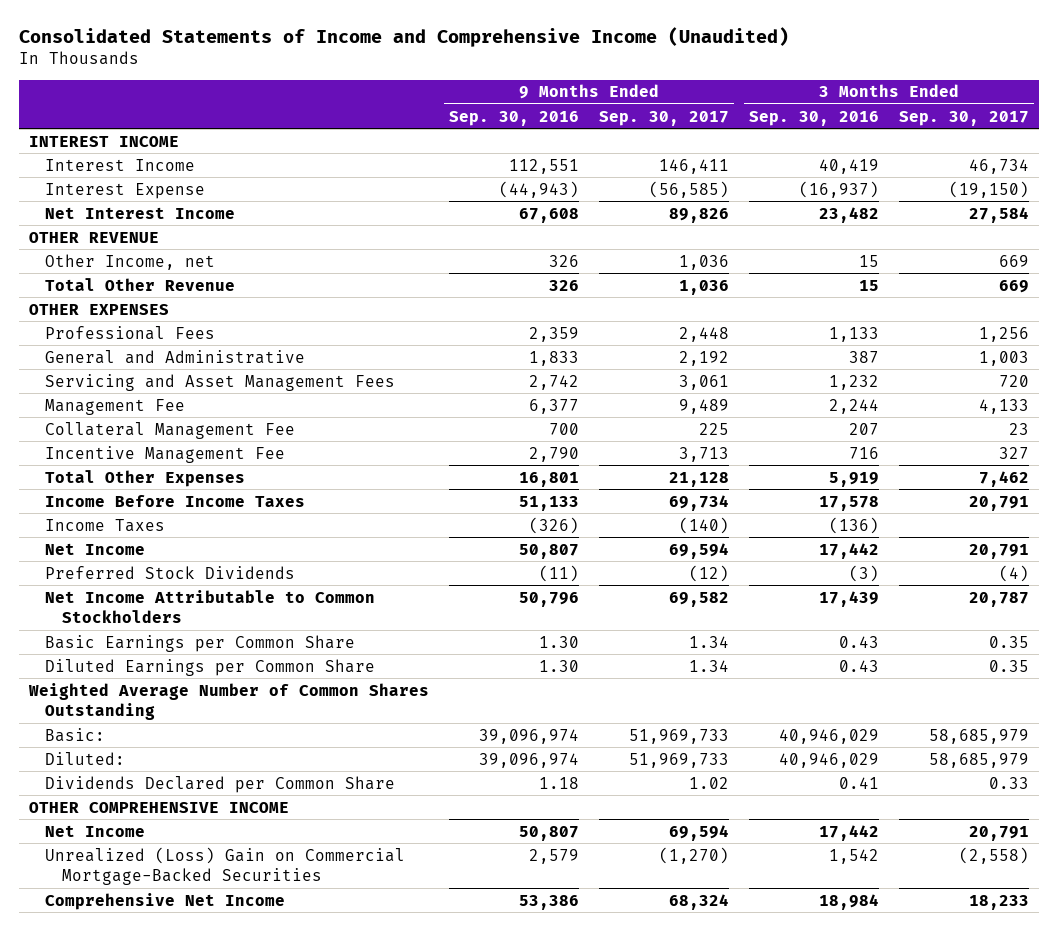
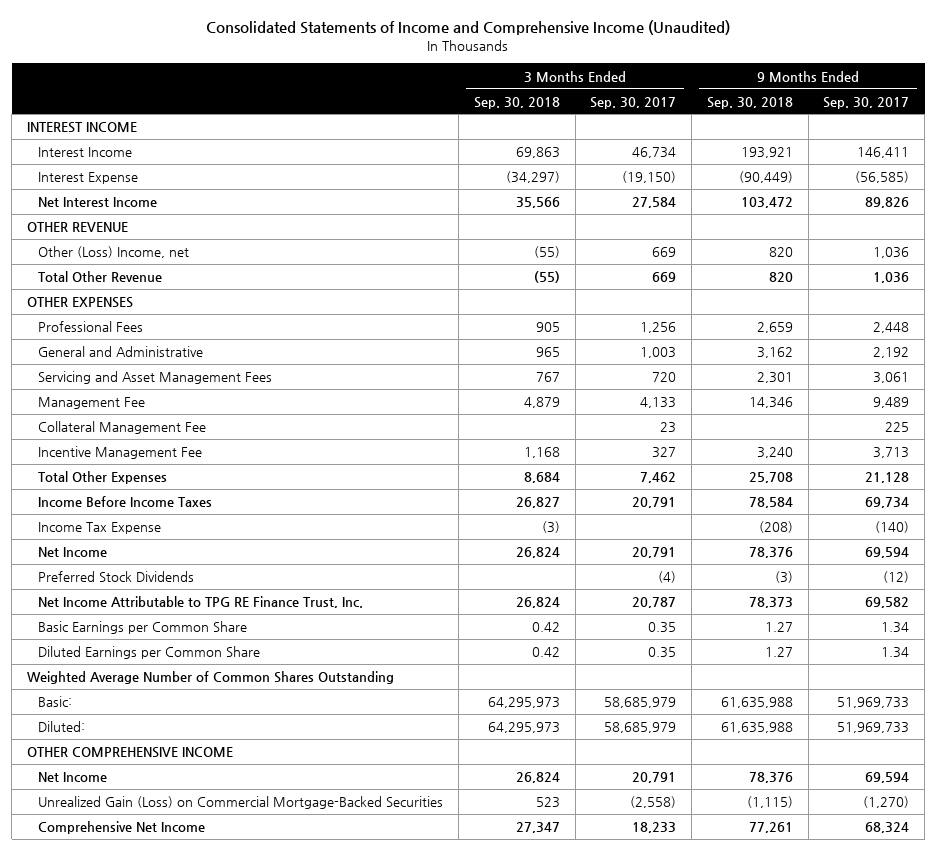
- | 9 Months Ended Sep. 30, 2016 | 9 Months Ended Sep. 30, 2017 | 3 Months Ended Sep. 30, 2016 | 3 Months Ended Sep. 30, 2017
+ | 3 Months Ended Sep. 30, 2018 | 3 Months Ended Sep. 30, 2017 | 9 Months Ended Sep. 30, 2018 | 9 Months Ended Sep. 30, 2017
- Other Income, net | 326 | 1,036 | 15 | 669
+ Other (Loss) Income, net | (55) | 669 | 820 | 1,036
- Income Taxes | (326) | (140) | (136) |
+ Income Tax Expense | (3) | | (208) | (140)
- Net Income Attributable to Common Stockholders | 50,796 | 69,582 | 17,439 | 20,787
+ Net Income Attributable to TPG RE Finance Trust, Inc. | 26,824 | 20,787 | 78,373 | 69,582
- Dividends Declared per Common Share | 1.18 | 1.02 | 0.41 | 0.33
- Unrealized (Loss) Gain on Commercial Mortgage-Backed Securities | 2,579 | (1,270) | 1,542 | (2,558)
+ Unrealized Gain (Loss) on Commercial Mortgage-Backed Securities | 523 | (2,558) | (1,115) | (1,270)

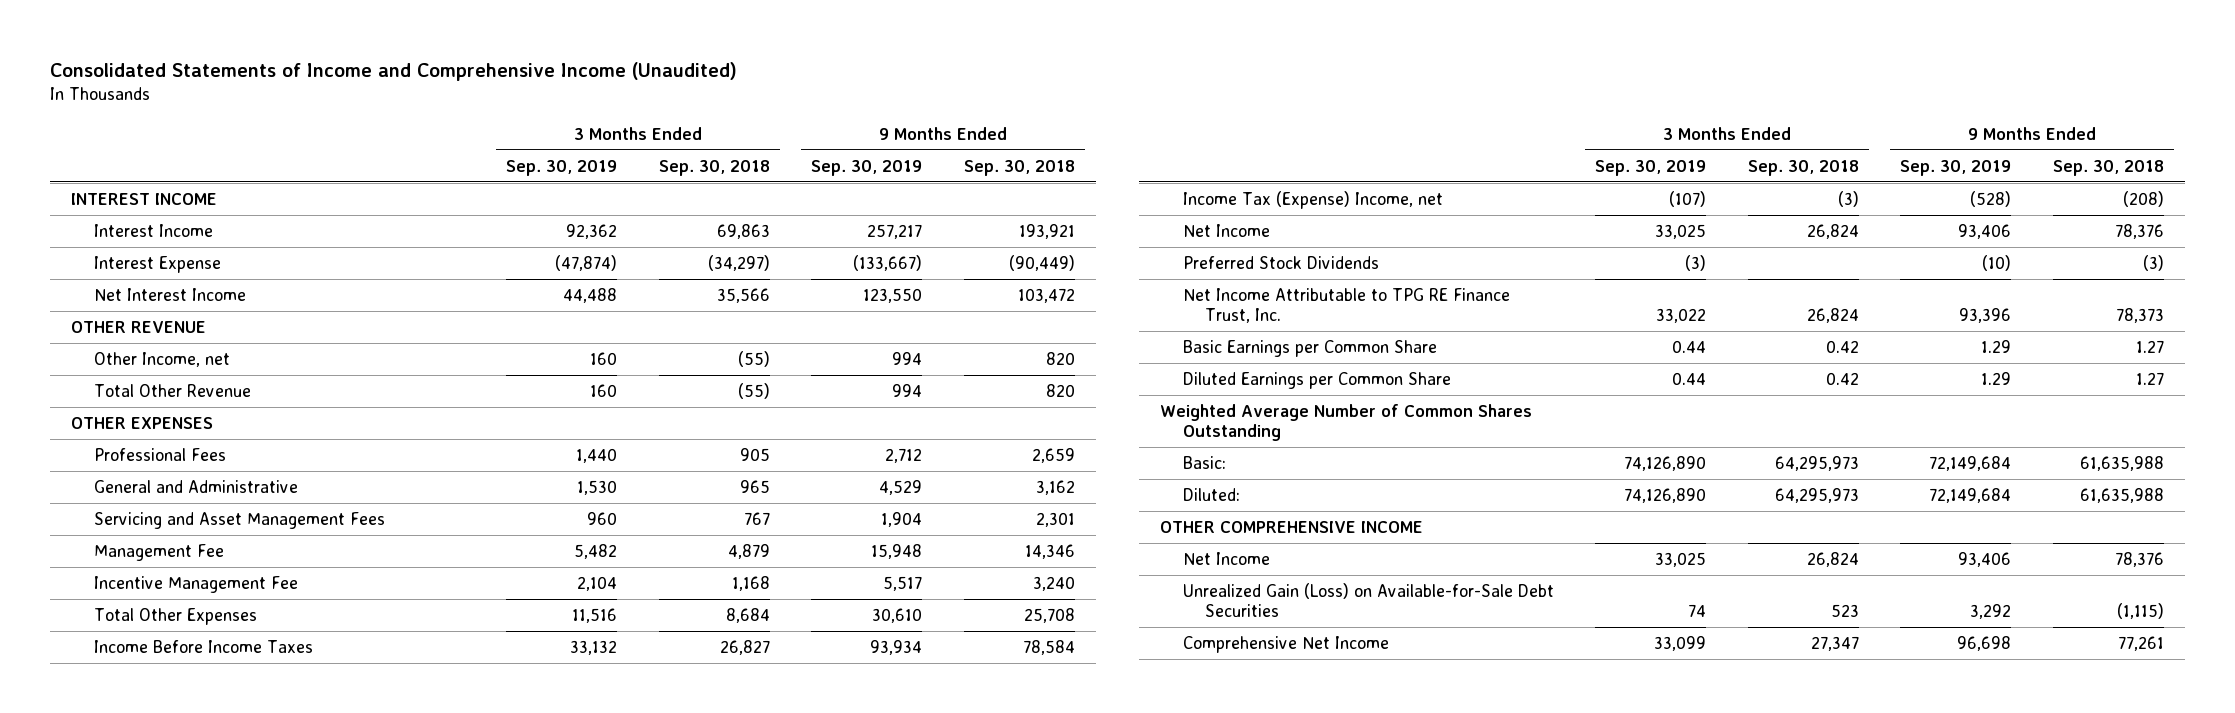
- | 3 Months Ended Sep. 30, 2018 | 3 Months Ended Sep. 30, 2017 | 9 Months Ended Sep. 30, 2018 | 9 Months Ended Sep. 30, 2017
+ | 3 Months Ended Sep. 30, 2019 | 3 Months Ended Sep. 30, 2018 | 9 Months Ended Sep. 30, 2019 | 9 Months Ended Sep. 30, 2018
- Other (Loss) Income, net | (55) | 669 | 820 | 1,036
+ Other Income, net | 160 | (55) | 994 | 820
- Collateral Management Fee | | 23 | | 225
- Income Tax Expense | (3) | | (208) | (140)
+ Income Tax (Expense) Income, net | (107) | (3) | (528) | (208)
- Unrealized Gain (Loss) on Commercial Mortgage-Backed Securities | 523 | (2,558) | (1,115) | (1,270)
+ Unrealized Gain (Loss) on Available-for-Sale Debt Securities | 74 | 523 | 3,292 | (1,115)

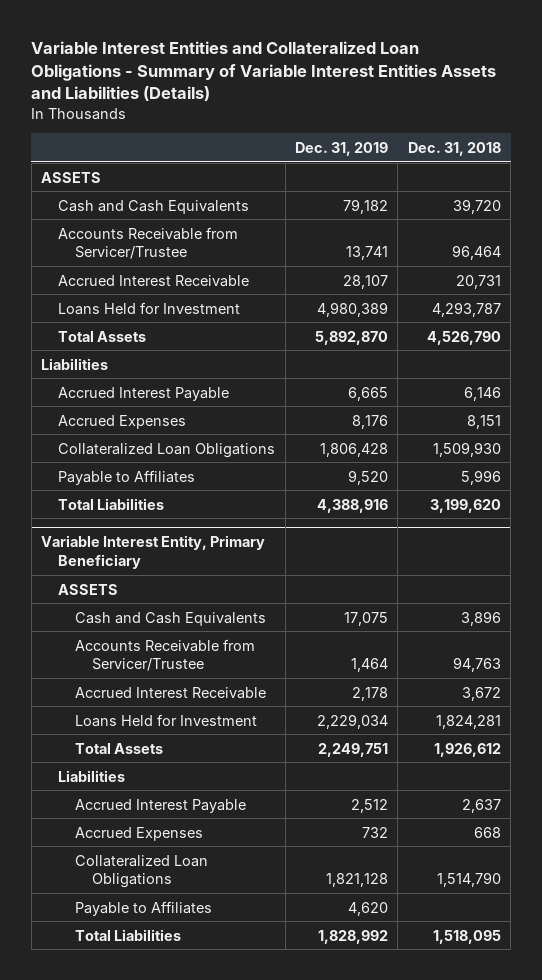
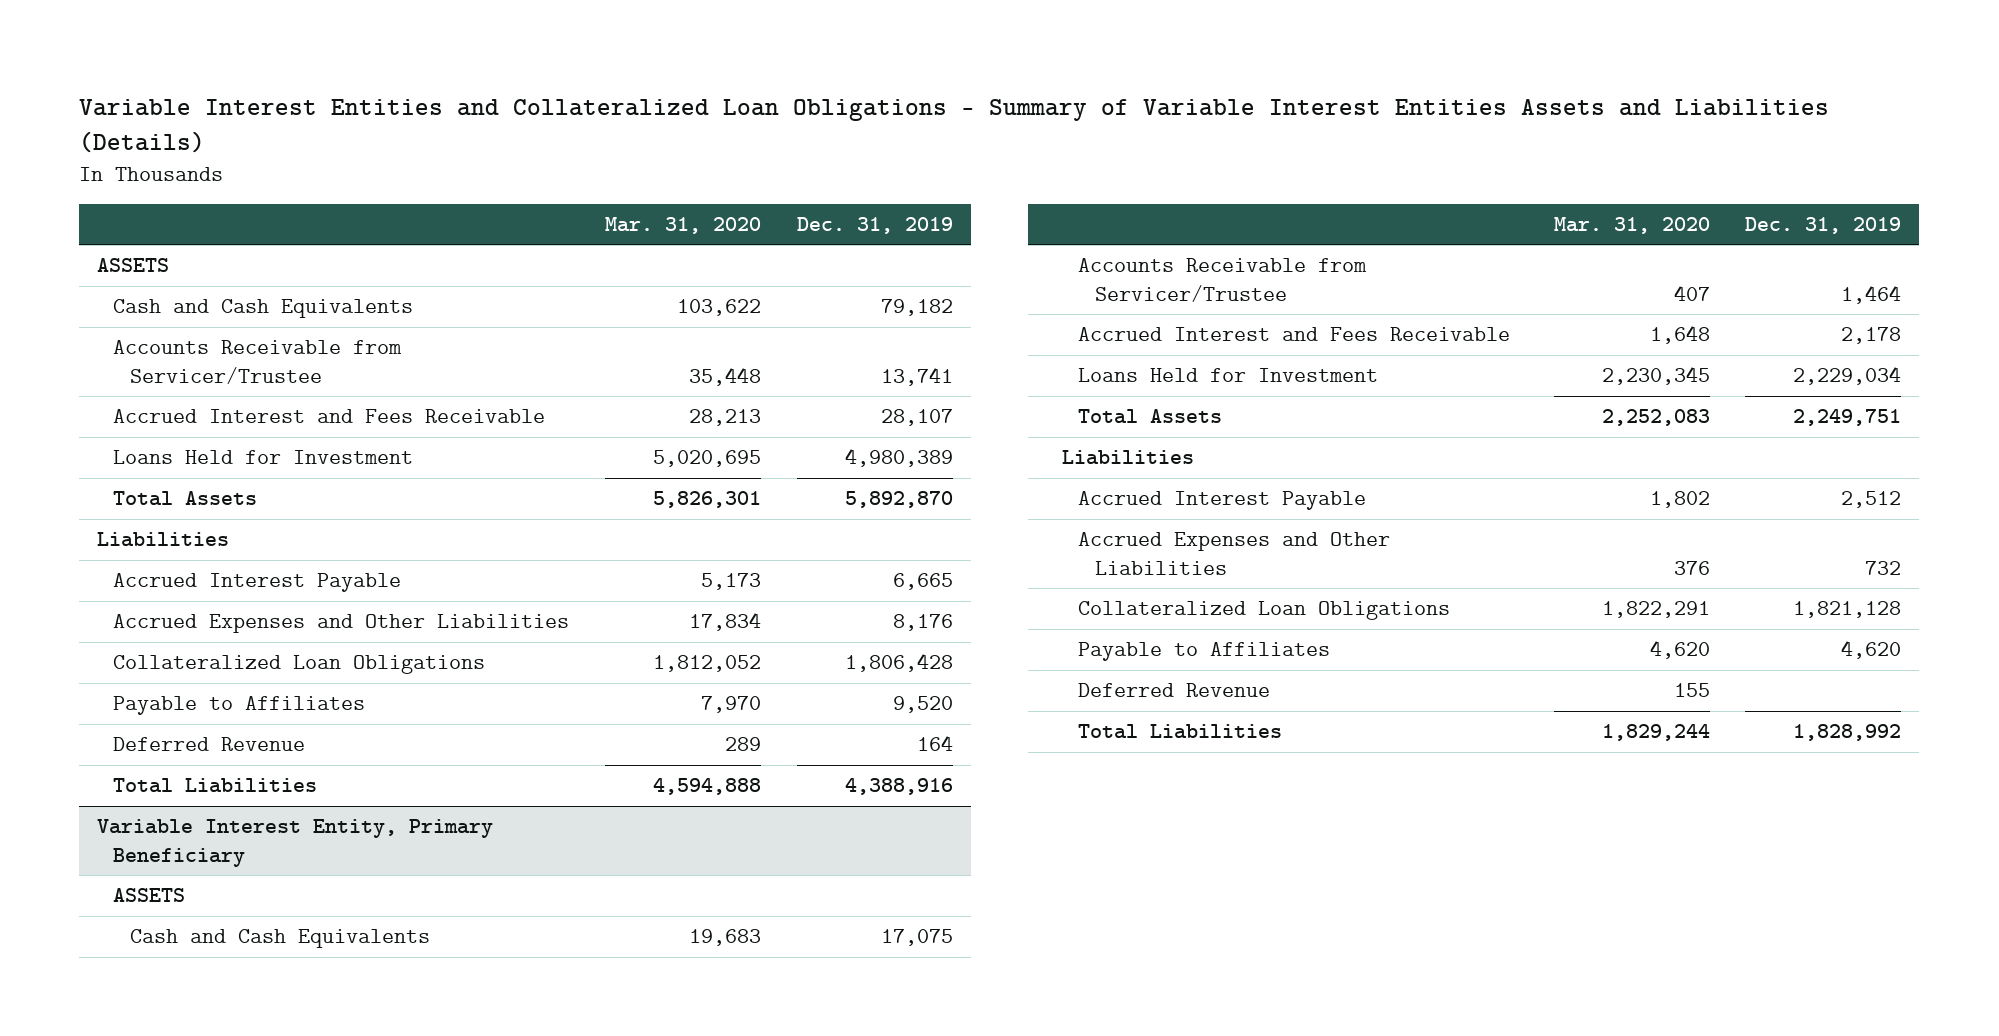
- | Dec. 31, 2019 | Dec. 31, 2018
+ | Mar. 31, 2020 | Dec. 31, 2019
- Accrued Interest Receivable | 28,107 | 20,731
+ Accrued Interest and Fees Receivable | 28,213 | 28,107
- Accrued Expenses | 8,176 | 8,151
+ Accrued Expenses and Other Liabilities | 17,834 | 8,176
+ Deferred Revenue | 289 | 164
@ Variable Interest Entity, Primary Beneficiary
- Accrued Interest Receivable | 2,178 | 3,672
+ Accrued Interest and Fees Receivable | 1,648 | 2,178
- Accrued Expenses | 732 | 668
+ Accrued Expenses and Other Liabilities | 376 | 732
+ Deferred Revenue | 155 |

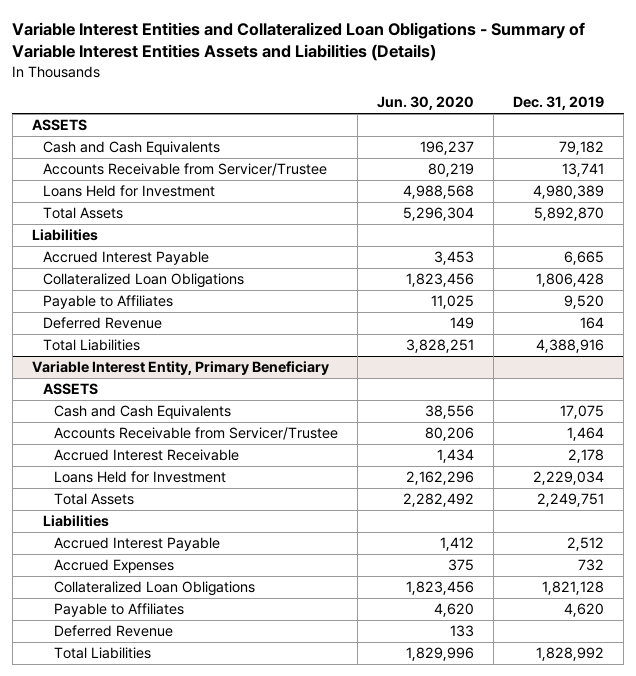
- | Mar. 31, 2020 | Dec. 31, 2019
+ | Jun. 30, 2020 | Dec. 31, 2019
- Accrued Interest and Fees Receivable | 28,213 | 28,107
- Accrued Expenses and Other Liabilities | 17,834 | 8,176
@ Variable Interest Entity, Primary Beneficiary
- Accrued Interest and Fees Receivable | 1,648 | 2,178
+ Accrued Interest Receivable | 1,434 | 2,178
- Accrued Expenses and Other Liabilities | 376 | 732
+ Accrued Expenses | 375 | 732

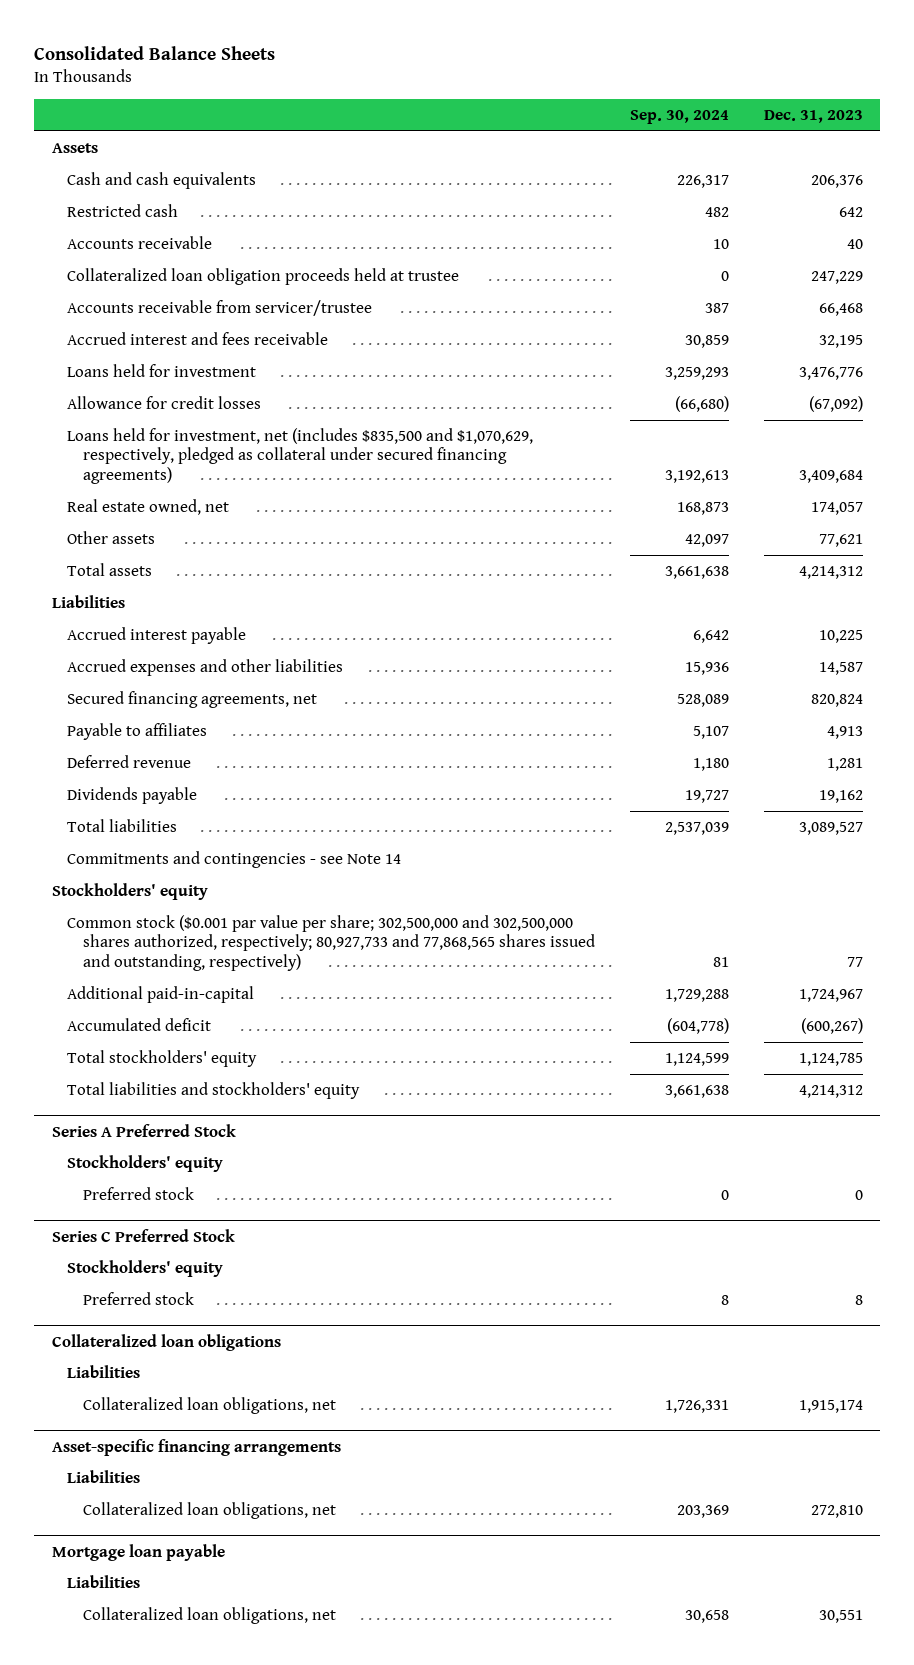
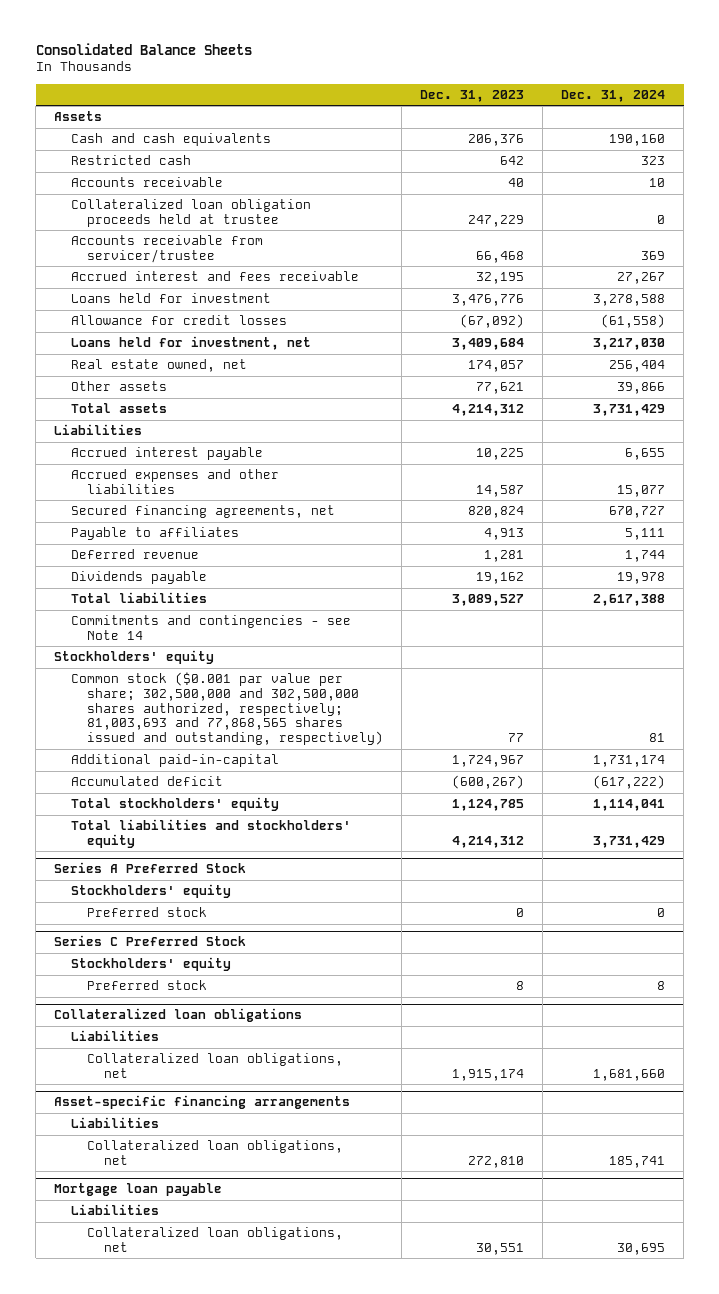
- | Sep. 30, 2024 | Dec. 31, 2023
+ | Dec. 31, 2023 | Dec. 31, 2024
- Loans held for investment, net (includes $835,500 and $1,070,629, respectively, pledged as collateral under secured financing agreements) | 3,192,613 | 3,409,684
+ Loans held for investment, net | 3,409,684 | 3,217,030
- Common stock ($0.001 par value per share; 302,500,000 and 302,500,000 shares authorized, respectively; 80,927,733 and 77,868,565 shares issued and outstanding, respectively) | 81 | 77
+ Common stock ($0.001 par value per share; 302,500,000 and 302,500,000 shares authorized, respectively; 81,003,693 and 77,868,565 shares issued and outstanding, respectively) | 77 | 81

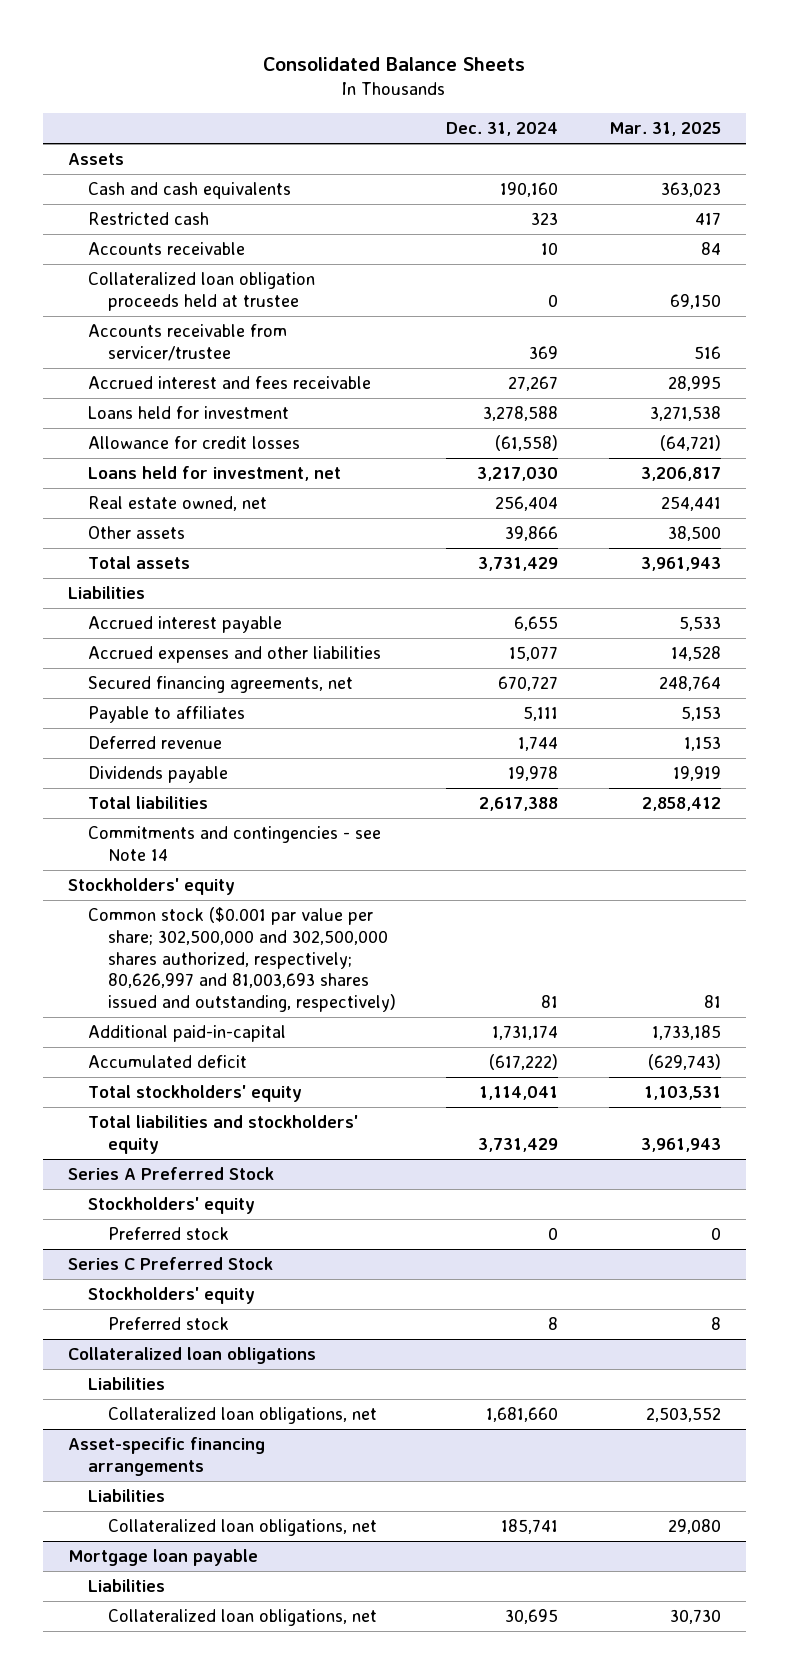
- | Dec. 31, 2023 | Dec. 31, 2024
+ | Dec. 31, 2024 | Mar. 31, 2025
- Common stock ($0.001 par value per share; 302,500,000 and 302,500,000 shares authorized, respectively; 81,003,693 and 77,868,565 shares issued and outstanding, respectively) | 77 | 81
+ Common stock ($0.001 par value per share; 302,500,000 and 302,500,000 shares authorized, respectively; 80,626,997 and 81,003,693 shares issued and outstanding, respectively) | 81 | 81

